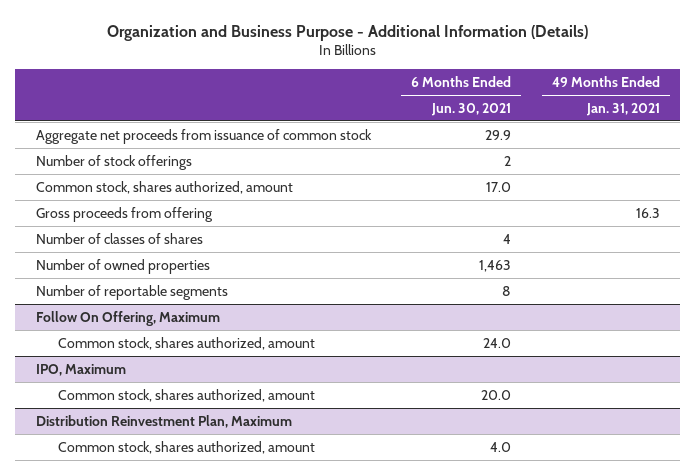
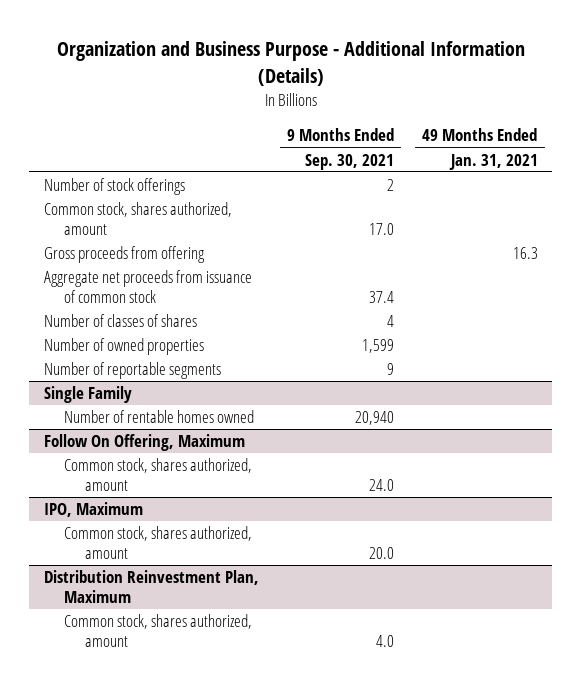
- | 6 Months Ended Jun. 30, 2021 | 49 Months Ended Jan. 31, 2021
+ | 9 Months Ended Sep. 30, 2021 | 49 Months Ended Jan. 31, 2021
moved down: Aggregate net proceeds from issuance of common stock | 37.4 |
+ Single Family
+ Number of rentable homes owned | 20,940 |

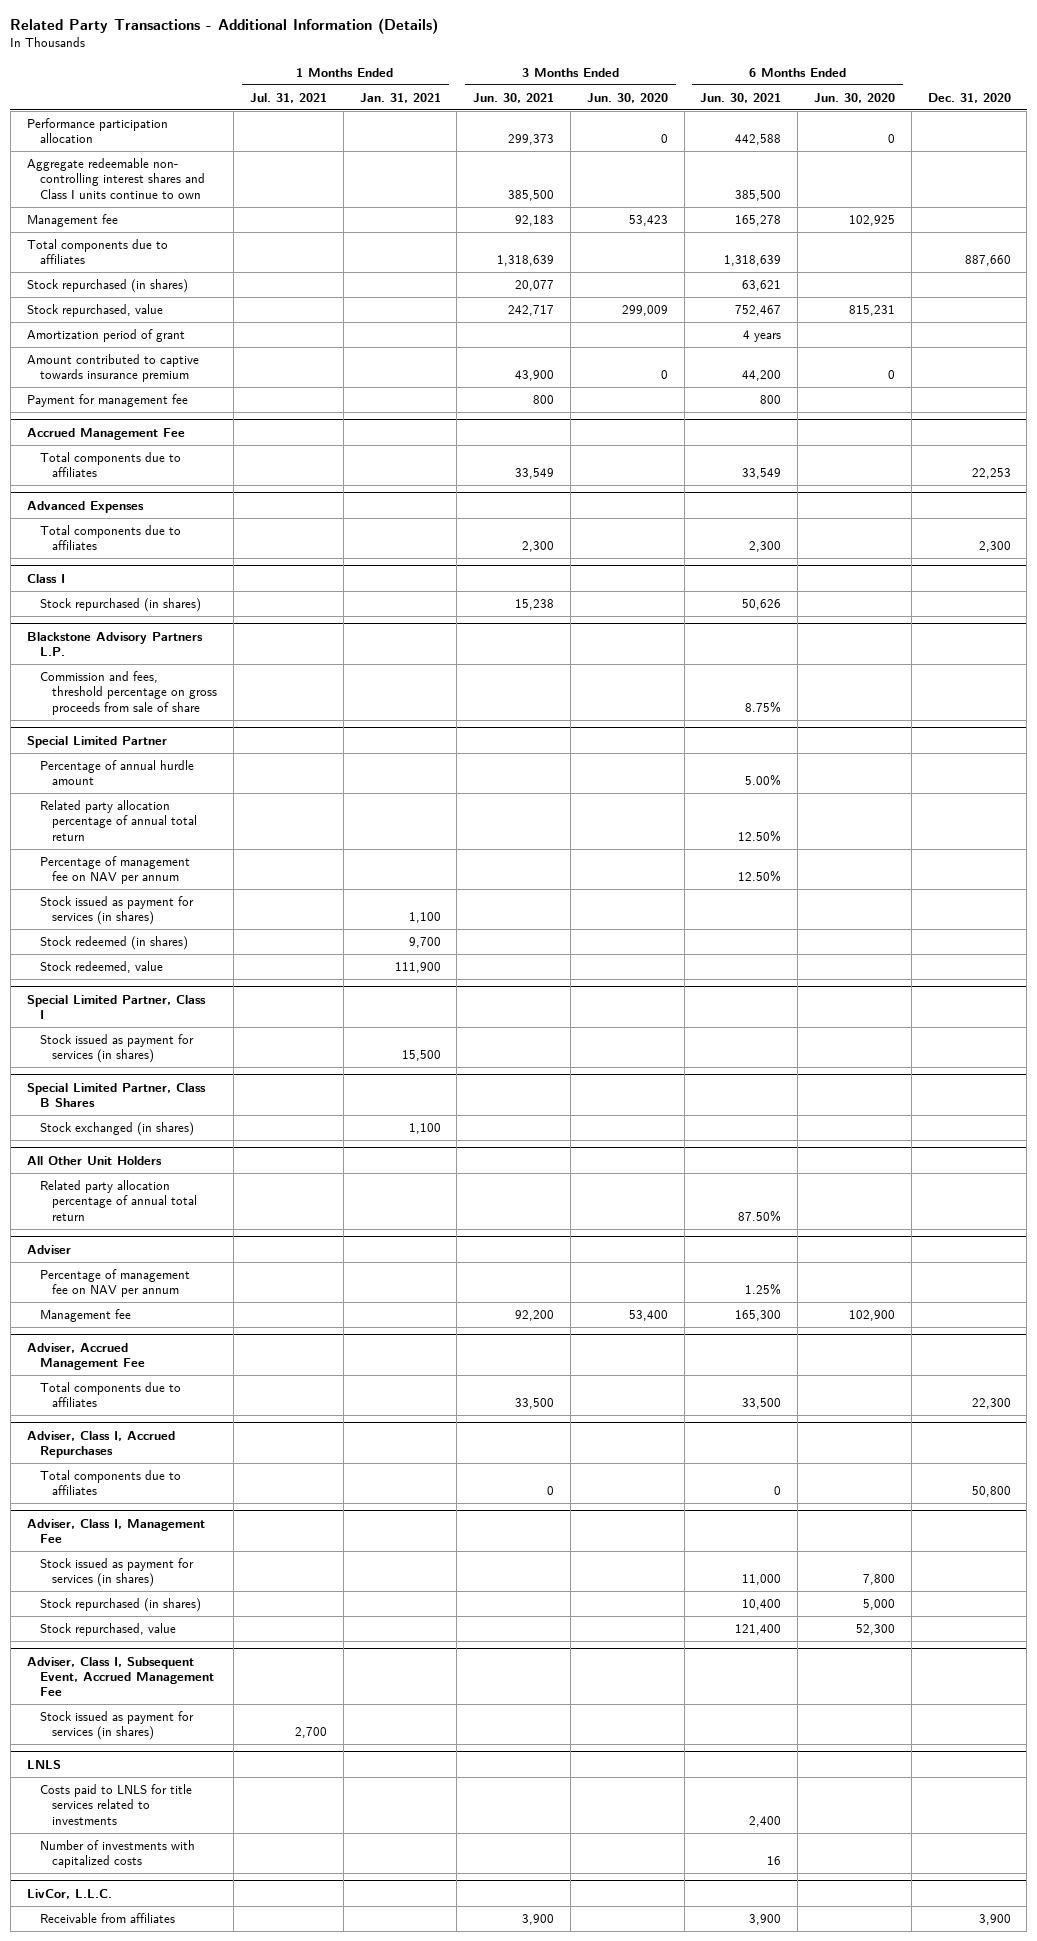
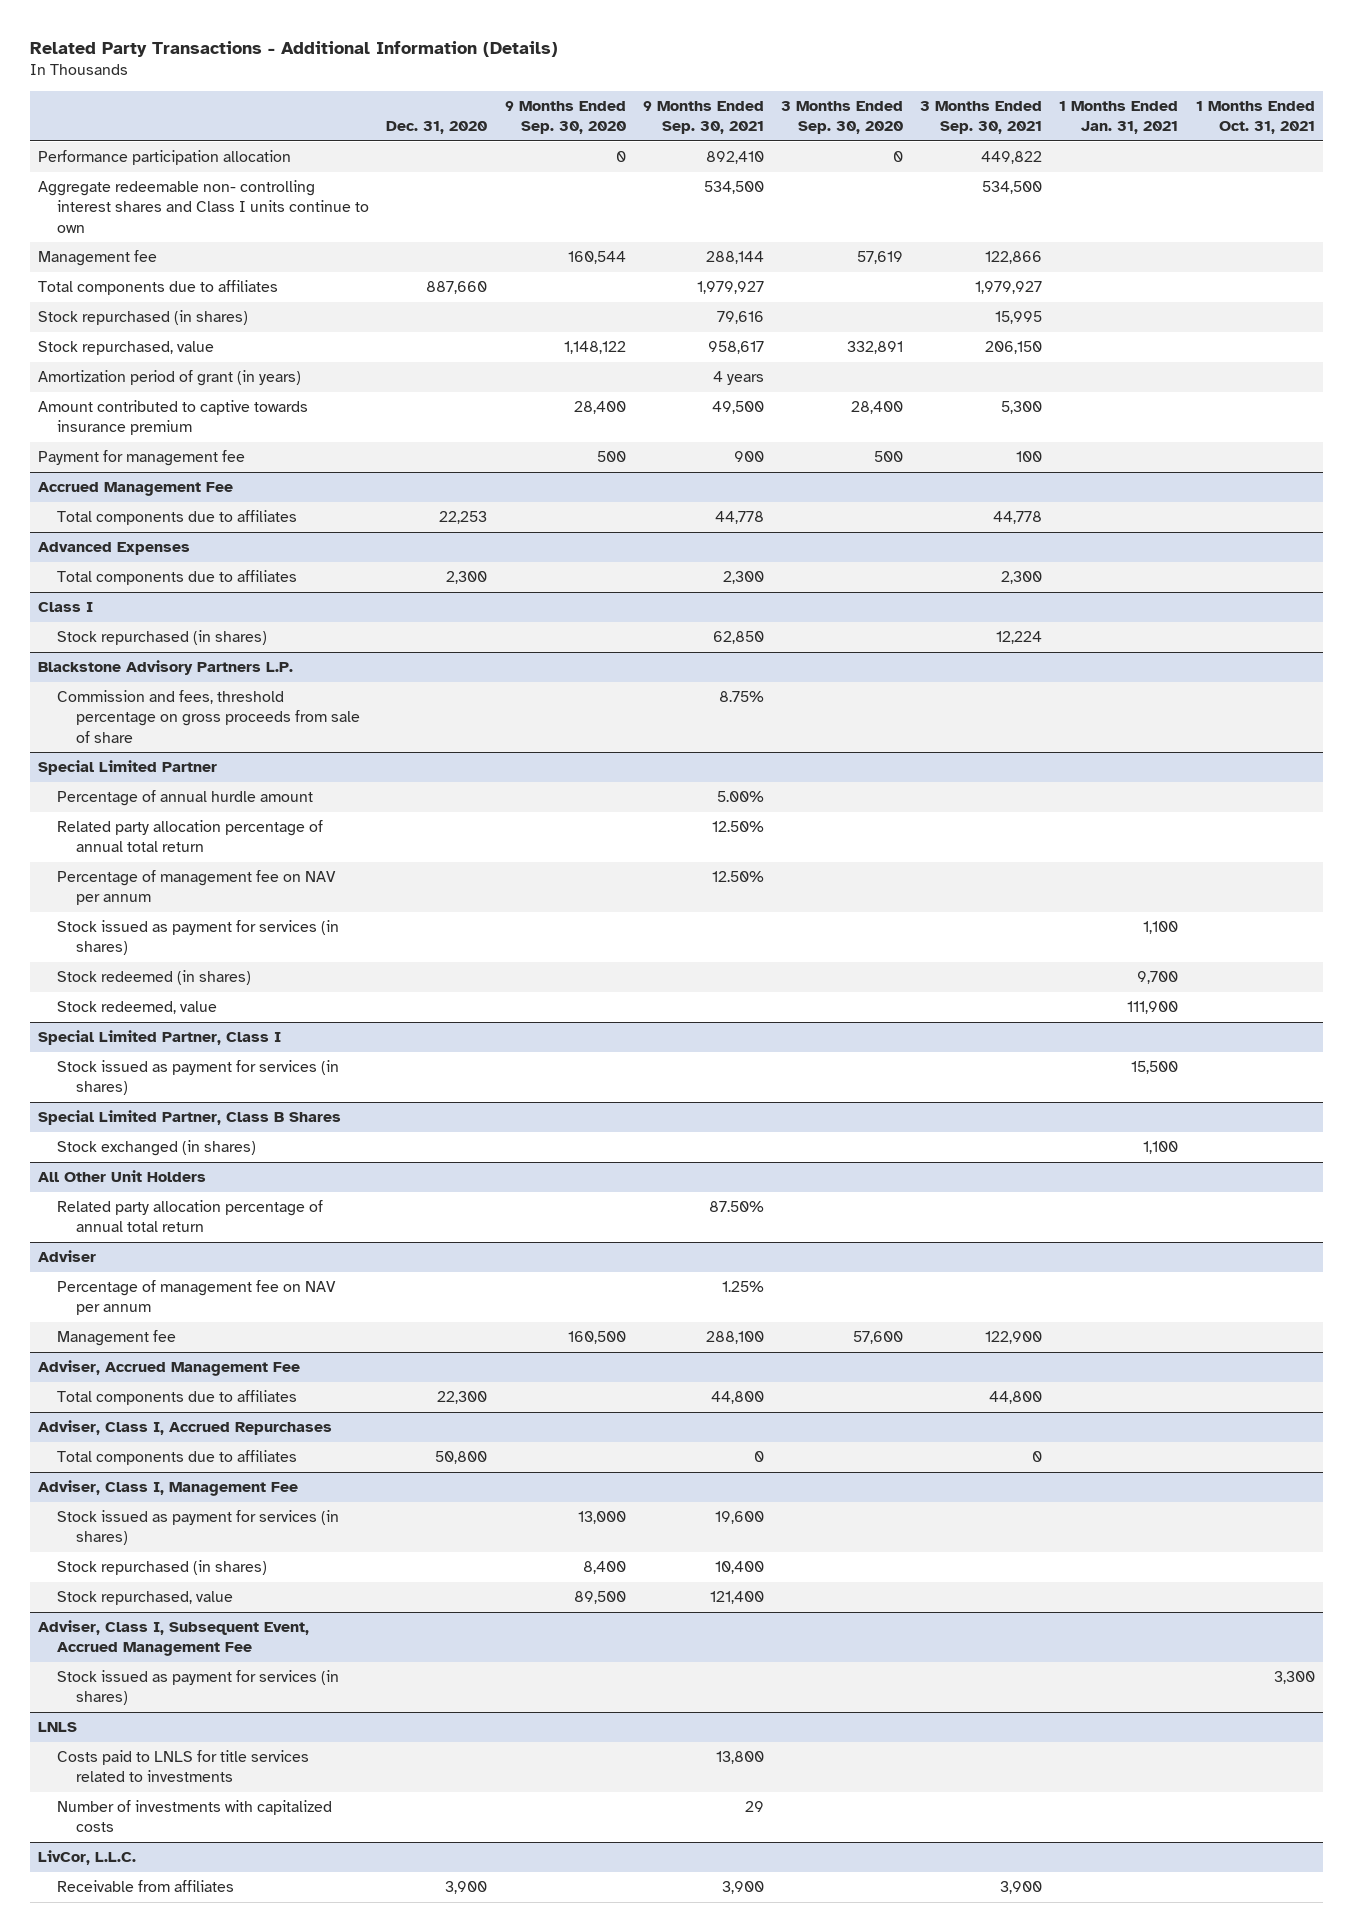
- | 1 Months Ended Jul. 31, 2021 | 1 Months Ended Jan. 31, 2021 | 3 Months Ended Jun. 30, 2021 | 3 Months Ended Jun. 30, 2020 | 6 Months Ended Jun. 30, 2021 | 6 Months Ended Jun. 30, 2020 | Dec. 31, 2020
+ | Dec. 31, 2020 | 9 Months Ended Sep. 30, 2020 | 9 Months Ended Sep. 30, 2021 | 3 Months Ended Sep. 30, 2020 | 3 Months Ended Sep. 30, 2021 | 1 Months Ended Jan. 31, 2021 | 1 Months Ended Oct. 31, 2021
- Amortization period of grant | | | | | 4 years | |
+ Amortization period of grant (in years) | | | 4 years | | | |

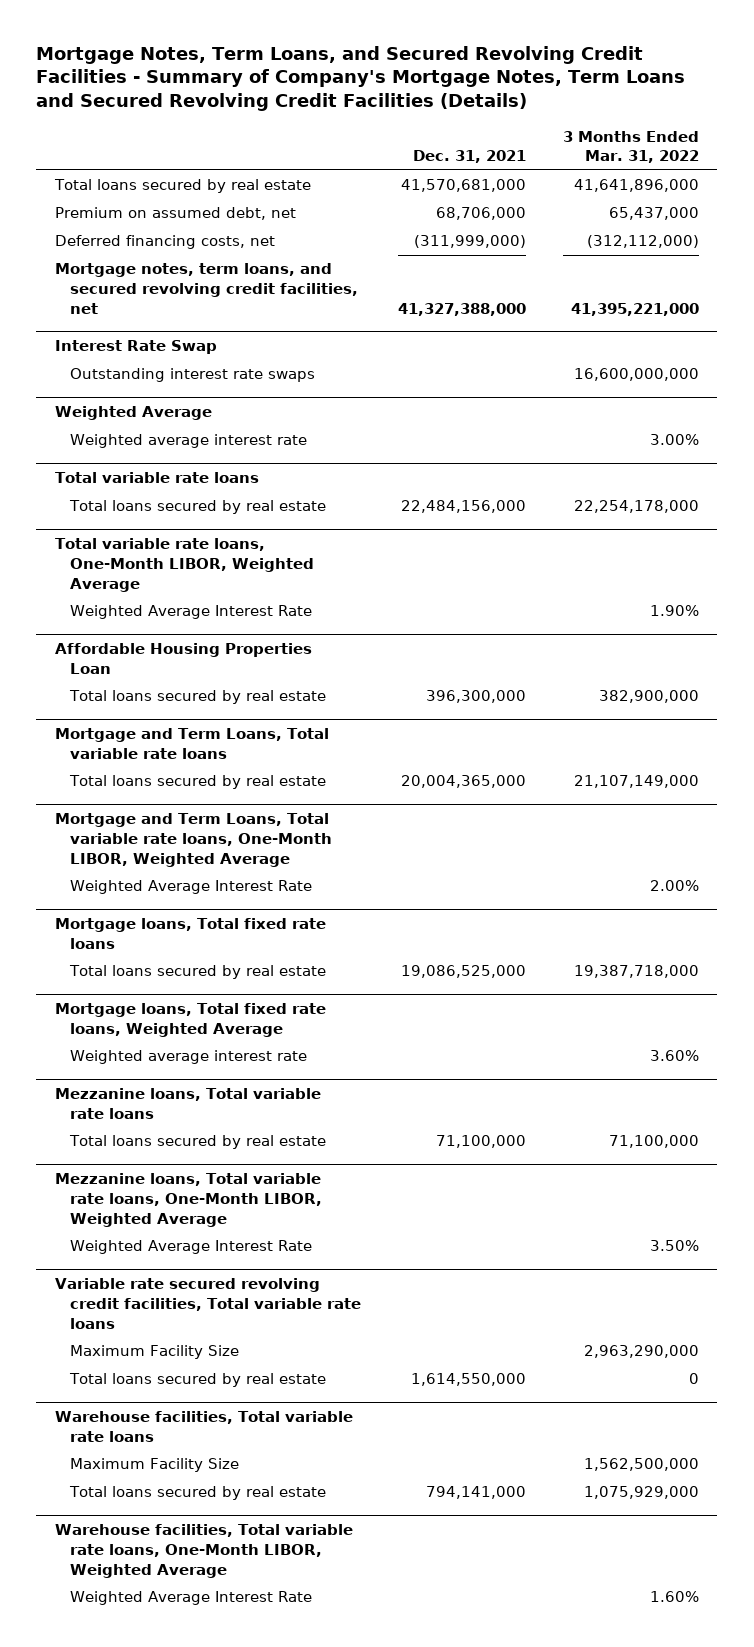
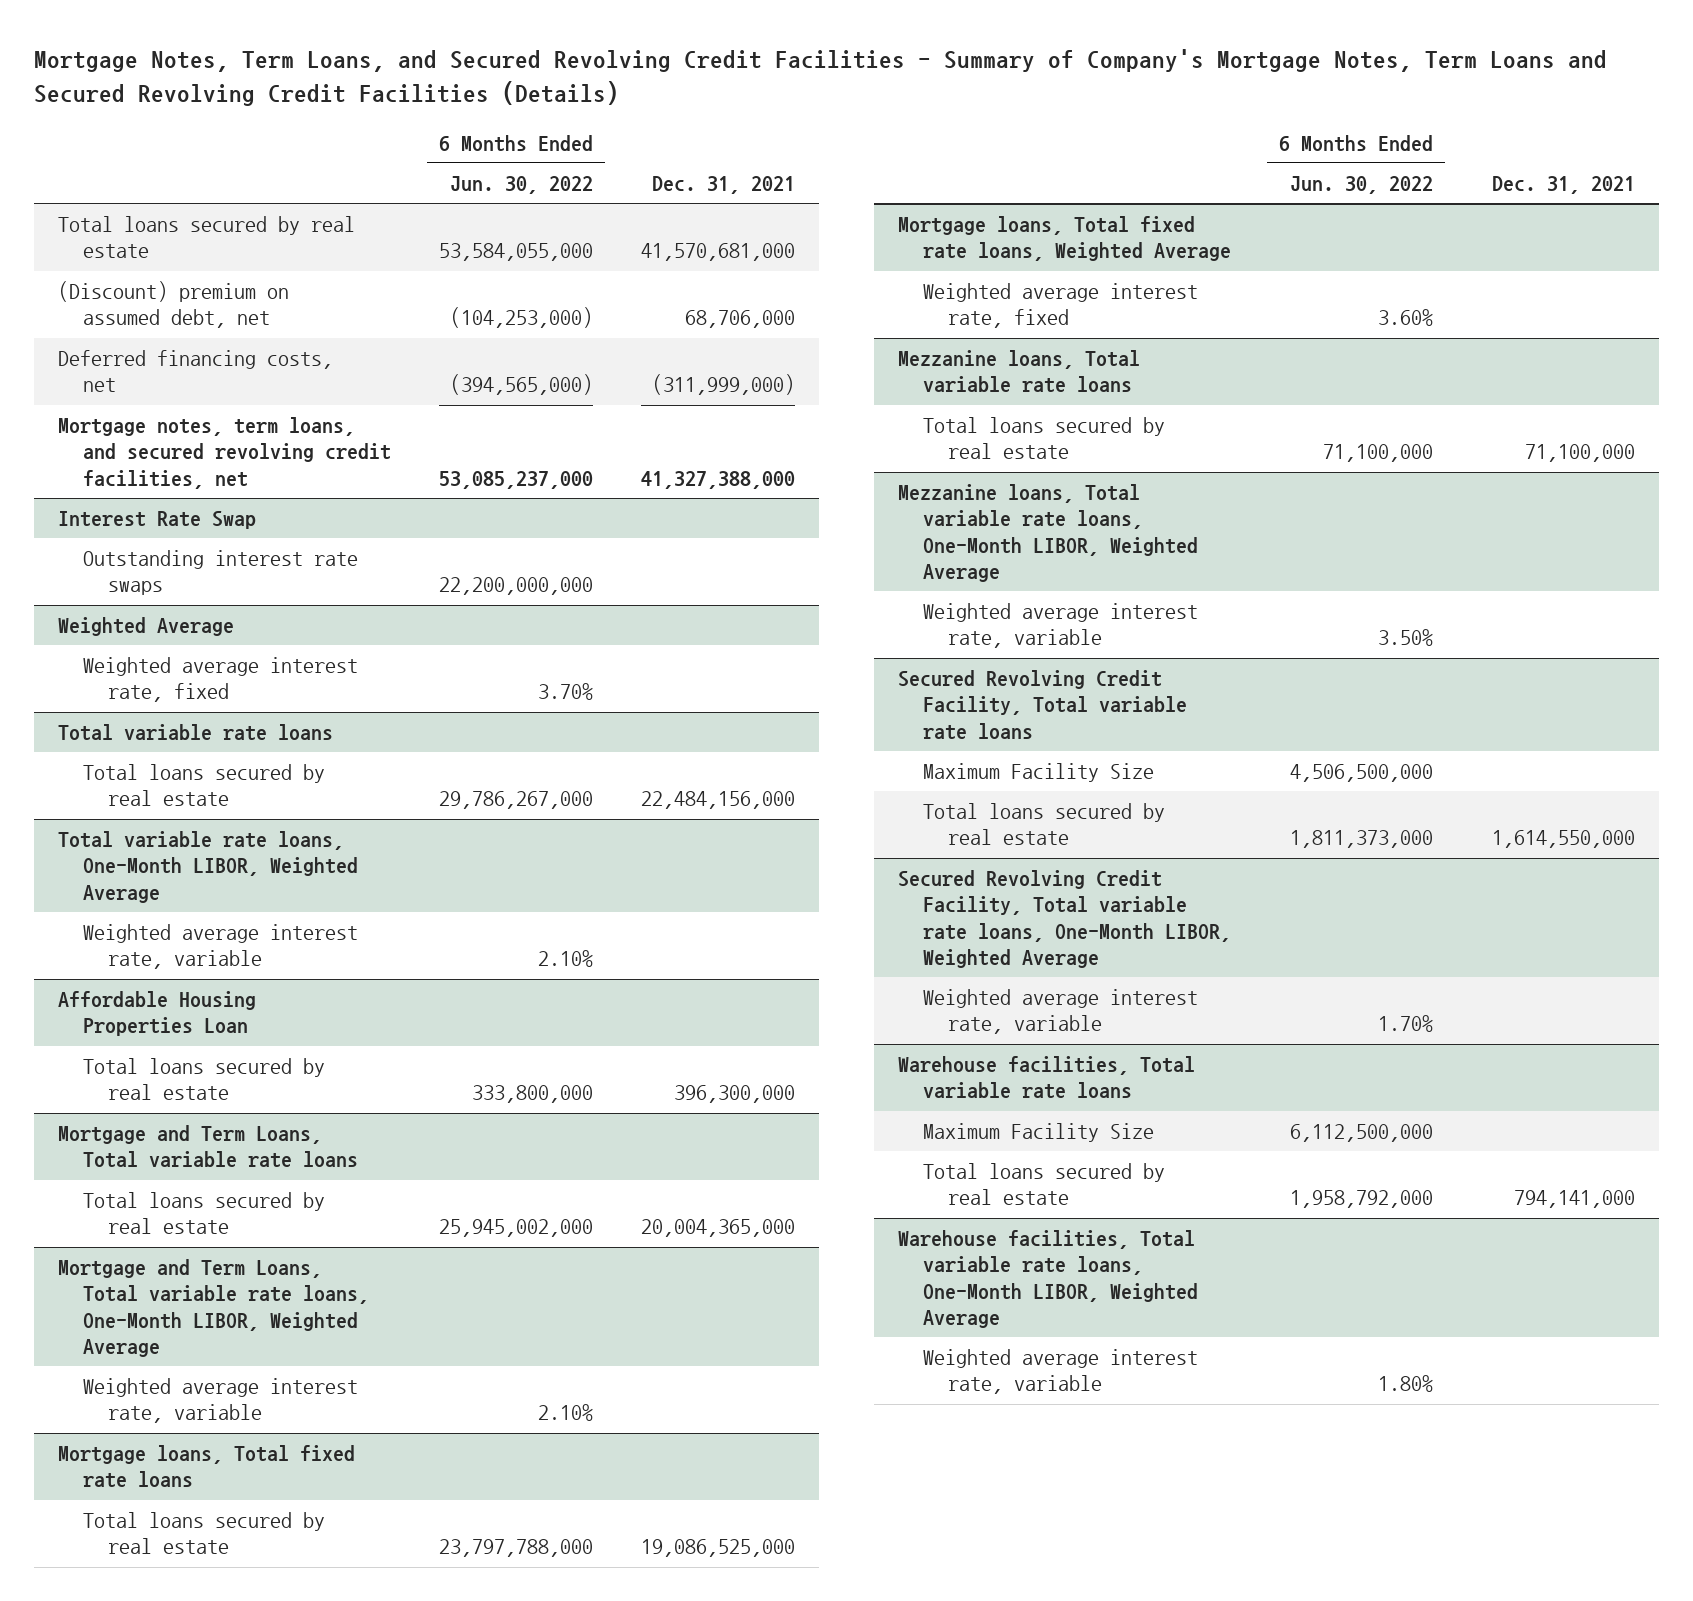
- | Dec. 31, 2021 | 3 Months Ended Mar. 31, 2022
+ | 6 Months Ended Jun. 30, 2022 | Dec. 31, 2021
- Premium on assumed debt, net | 68,706,000 | 65,437,000
+ (Discount) premium on assumed debt, net | (104,253,000) | 68,706,000
@ Weighted Average
- Weighted average interest rate | | 3.00%
+ Weighted average interest rate, fixed | 3.70% |
@ Total variable rate loans, One-Month LIBOR, Weighted Average
- Weighted Average Interest Rate | | 1.90%
+ Weighted average interest rate, variable | 2.10% |
@ Mortgage and Term Loans, Total variable rate loans, One-Month LIBOR, Weighted Average
- Weighted Average Interest Rate | | 2.00%
+ Weighted average interest rate, variable | 2.10% |
@ Mortgage loans, Total fixed rate loans, Weighted Average
- Weighted average interest rate | | 3.60%
+ Weighted average interest rate, fixed | 3.60% |
@ Mezzanine loans, Total variable rate loans, One-Month LIBOR, Weighted Average
- Weighted Average Interest Rate | | 3.50%
- Variable rate secured revolving credit facilities, Total variable rate loans
@ Mezzanine loans, Total variable rate loans, One-Month LIBOR, Weighted Average
+ Weighted average interest rate, variable | 3.50% |
+ Secured Revolving Credit Facility, Total variable rate loans
+ Secured Revolving Credit Facility, Total variable rate loans, One-Month LIBOR, Weighted Average
+ Weighted average interest rate, variable | 1.70% |
@ Warehouse facilities, Total variable rate loans, One-Month LIBOR, Weighted Average
- Weighted Average Interest Rate | | 1.60%
+ Weighted average interest rate, variable | 1.80% |

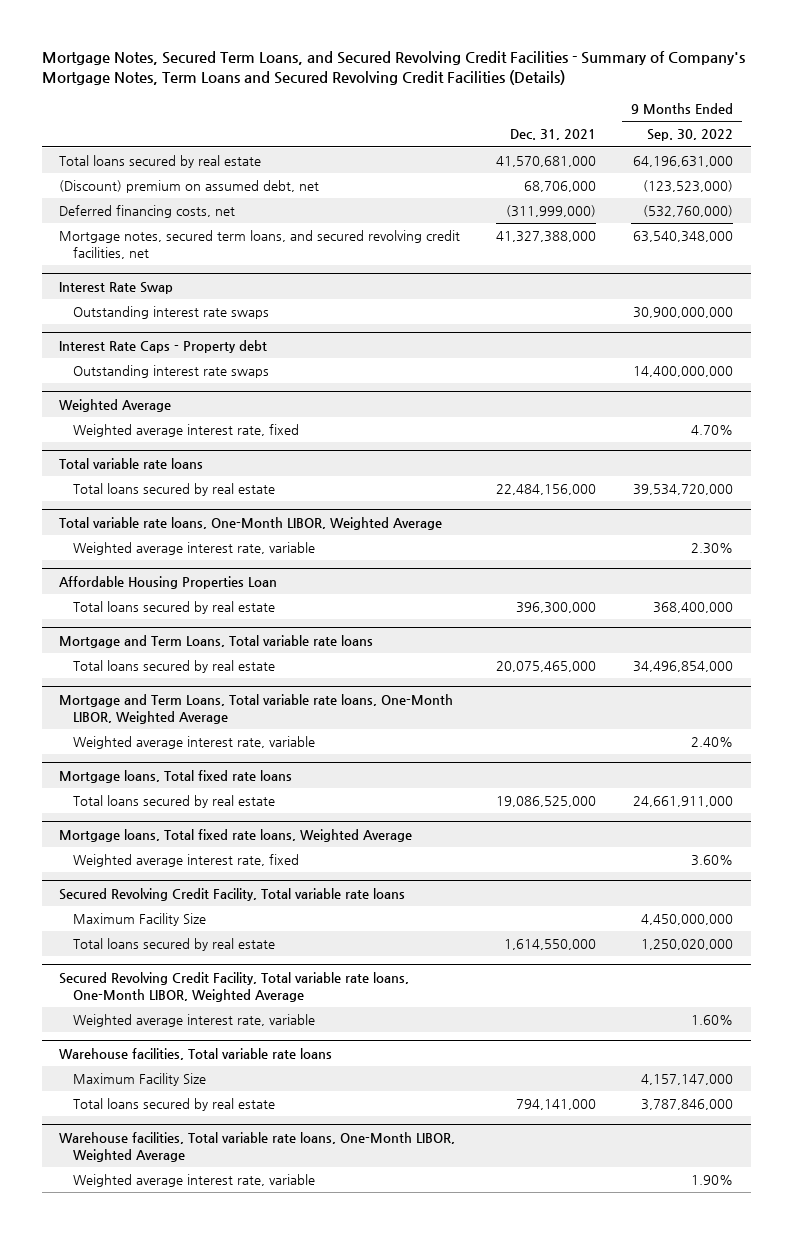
- Mortgage Notes, Term Loans, and Secured Revolving Credit Facilities - Summary of Company's Mortgage Notes, Term Loans and Secured Revolving Credit Facilities (Details)
+ Mortgage Notes, Secured Term Loans, and Secured Revolving Credit Facilities - Summary of Company's Mortgage Notes, Term Loans and Secured Revolving Credit Facilities (Details)
- | 6 Months Ended Jun. 30, 2022 | Dec. 31, 2021
+ | Dec. 31, 2021 | 9 Months Ended Sep. 30, 2022
- Mortgage notes, term loans, and secured revolving credit facilities, net | 53,085,237,000 | 41,327,388,000
+ Mortgage notes, secured term loans, and secured revolving credit facilities, net | 41,327,388,000 | 63,540,348,000
+ Interest Rate Caps - Property debt
+ Outstanding interest rate swaps | | 14,400,000,000
@ Mortgage and Term Loans, Total variable rate loans
- Total loans secured by real estate | 25,945,002,000 | 20,004,365,000
+ Total loans secured by real estate | 20,075,465,000 | 34,496,854,000
- Mezzanine loans, Total variable rate loans
- Total loans secured by real estate | 71,100,000 | 71,100,000
- Mezzanine loans, Total variable rate loans, One-Month LIBOR, Weighted Average
- Weighted average interest rate, variable | 3.50% |

